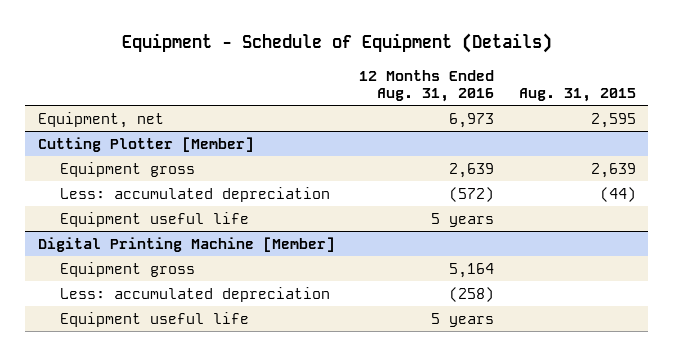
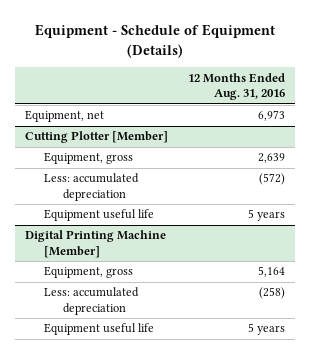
- | 12 Months Ended Aug. 31, 2016 | Aug. 31, 2015
+ | 12 Months Ended Aug. 31, 2016
@ Cutting Plotter [Member]
- Equipment gross | 2,639 | 2,639
+ Equipment, gross | 2,639
@ Digital Printing Machine [Member]
- Equipment gross | 5,164 |
+ Equipment, gross | 5,164

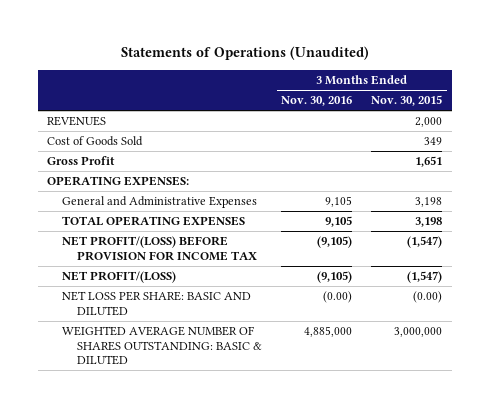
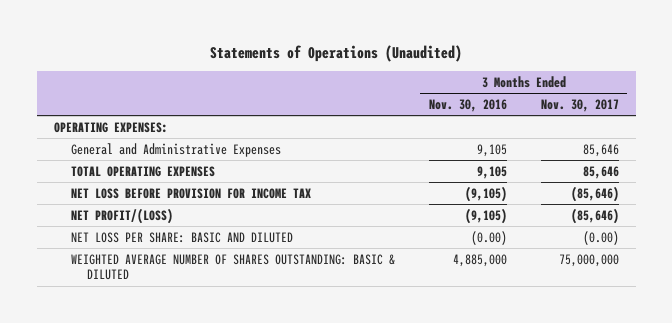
- | 3 Months Ended Nov. 30, 2016 | 3 Months Ended Nov. 30, 2015
+ | 3 Months Ended Nov. 30, 2016 | 3 Months Ended Nov. 30, 2017
- REVENUES | | 2,000
- Cost of Goods Sold | | 349
- Gross Profit | | 1,651
- NET PROFIT/(LOSS) BEFORE PROVISION FOR INCOME TAX | (9,105) | (1,547)
+ NET LOSS BEFORE PROVISION FOR INCOME TAX | (9,105) | (85,646)

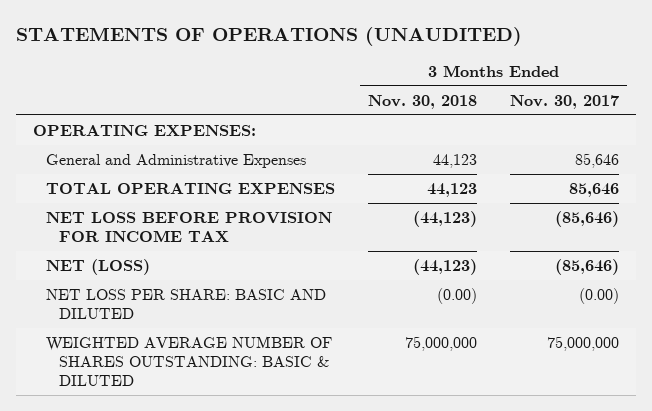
- Statements of Operations (Unaudited)
+ STATEMENTS OF OPERATIONS (UNAUDITED)
- | 3 Months Ended Nov. 30, 2016 | 3 Months Ended Nov. 30, 2017
+ | 3 Months Ended Nov. 30, 2018 | 3 Months Ended Nov. 30, 2017
- NET PROFIT/(LOSS) | (9,105) | (85,646)
+ NET (LOSS) | (44,123) | (85,646)

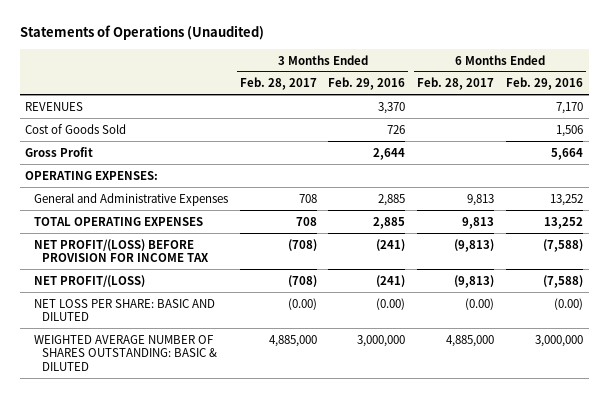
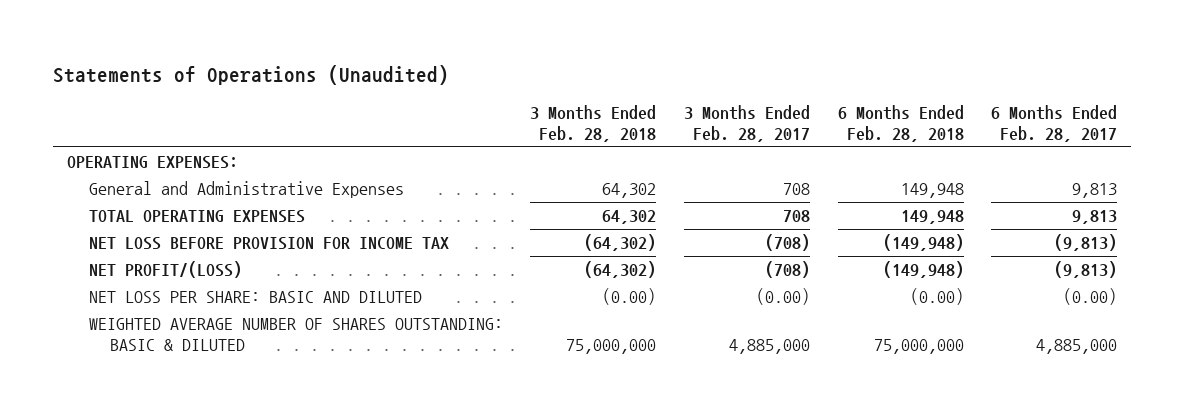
- | 3 Months Ended Feb. 28, 2017 | 3 Months Ended Feb. 29, 2016 | 6 Months Ended Feb. 28, 2017 | 6 Months Ended Feb. 29, 2016
+ | 3 Months Ended Feb. 28, 2018 | 3 Months Ended Feb. 28, 2017 | 6 Months Ended Feb. 28, 2018 | 6 Months Ended Feb. 28, 2017
- REVENUES | | 3,370 | | 7,170
- Cost of Goods Sold | | 726 | | 1,506
- Gross Profit | | 2,644 | | 5,664
- NET PROFIT/(LOSS) BEFORE PROVISION FOR INCOME TAX | (708) | (241) | (9,813) | (7,588)
+ NET LOSS BEFORE PROVISION FOR INCOME TAX | (64,302) | (708) | (149,948) | (9,813)

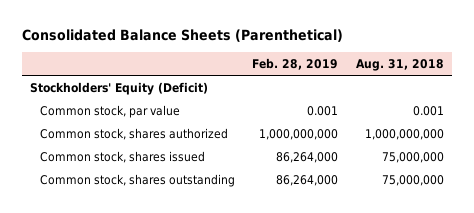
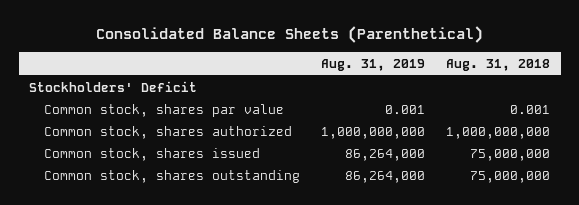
- | Feb. 28, 2019 | Aug. 31, 2018
+ | Aug. 31, 2019 | Aug. 31, 2018
- Stockholders' Equity (Deficit)
- Common stock, par value | 0.001 | 0.001
+ Stockholders' Deficit
+ Common stock, shares par value | 0.001 | 0.001

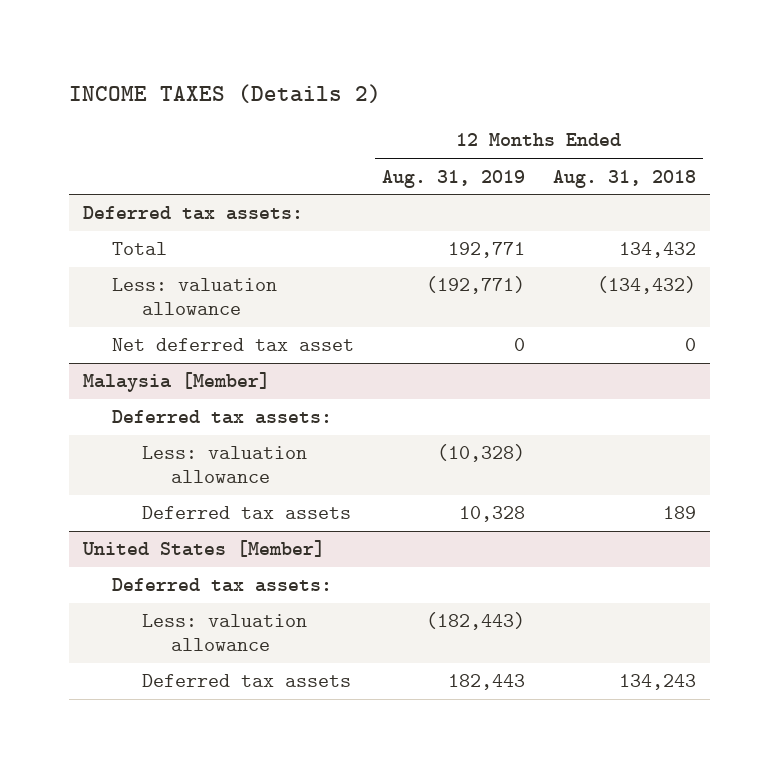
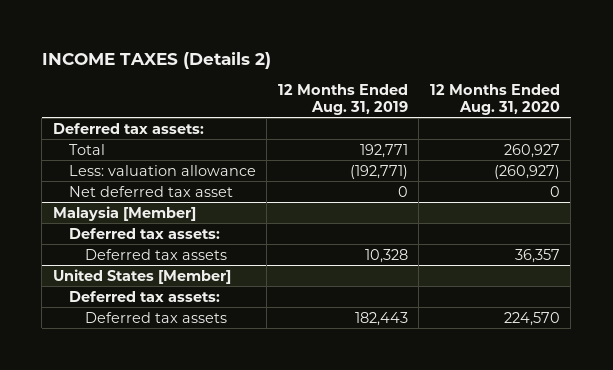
- | 12 Months Ended Aug. 31, 2019 | 12 Months Ended Aug. 31, 2018
+ | 12 Months Ended Aug. 31, 2019 | 12 Months Ended Aug. 31, 2020
@ Malaysia [Member]
- Less: valuation allowance | (10,328) |
@ United States [Member]
- Less: valuation allowance | (182,443) |

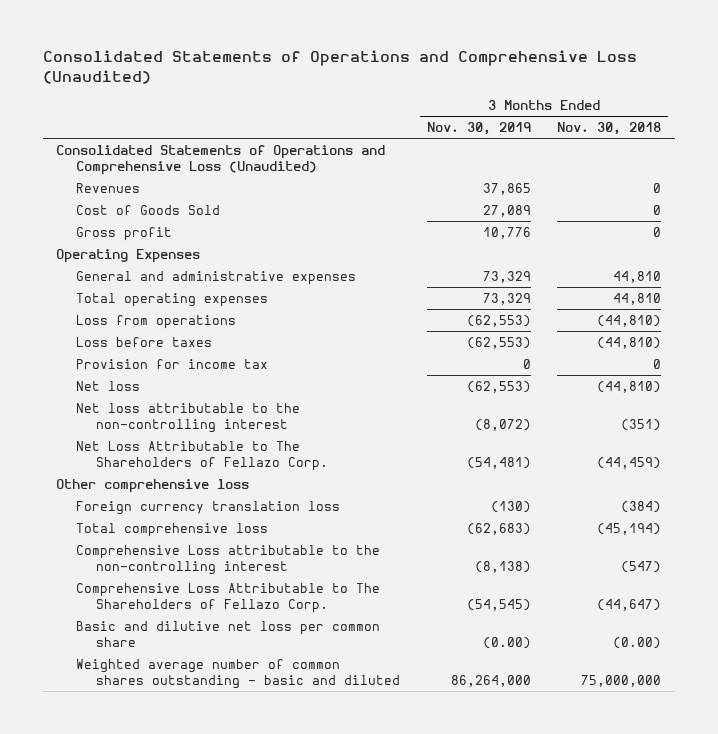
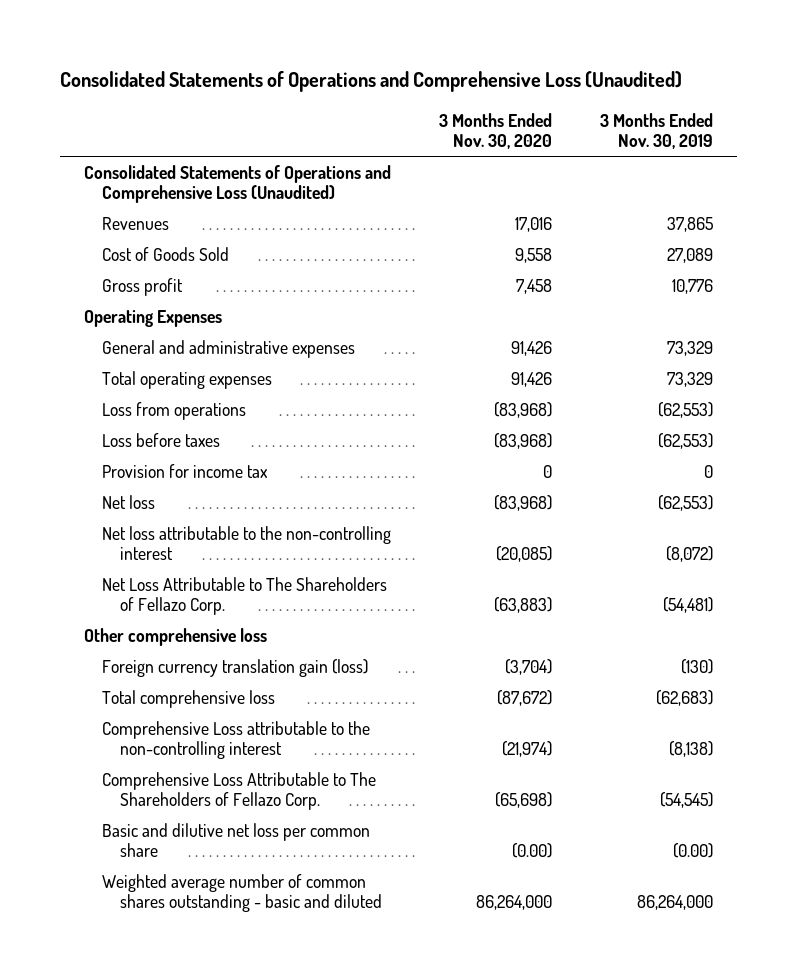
- | 3 Months Ended Nov. 30, 2019 | 3 Months Ended Nov. 30, 2018
+ | 3 Months Ended Nov. 30, 2020 | 3 Months Ended Nov. 30, 2019
- Foreign currency translation loss | (130) | (384)
+ Foreign currency translation gain (loss) | (3,704) | (130)

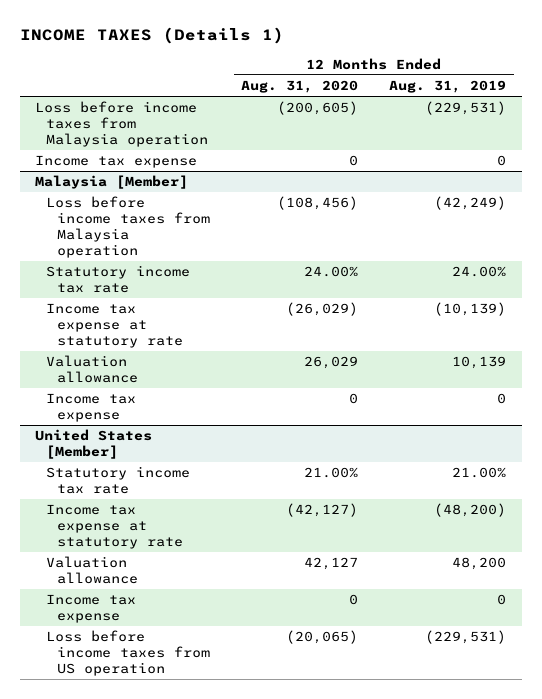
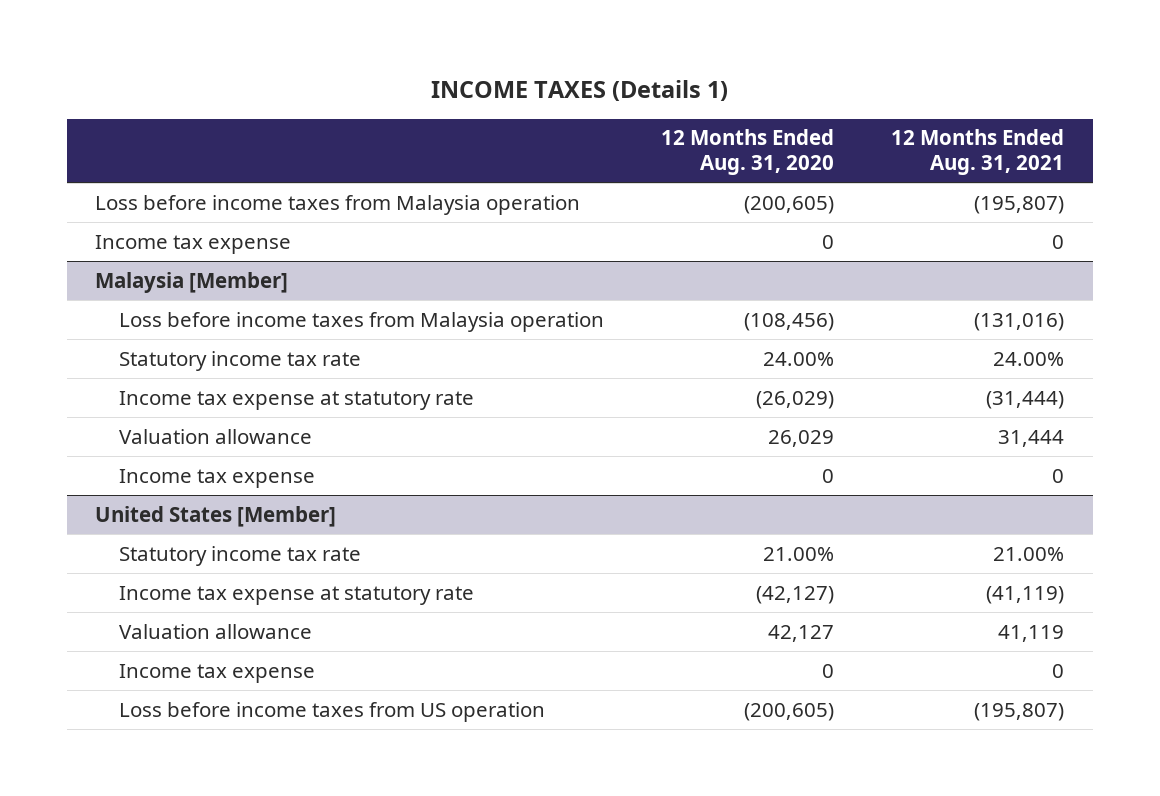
- | 12 Months Ended Aug. 31, 2020 | 12 Months Ended Aug. 31, 2019
+ | 12 Months Ended Aug. 31, 2020 | 12 Months Ended Aug. 31, 2021
@ United States [Member]
- Loss before income taxes from US operation | (20,065) | (229,531)
+ Loss before income taxes from US operation | (200,605) | (195,807)

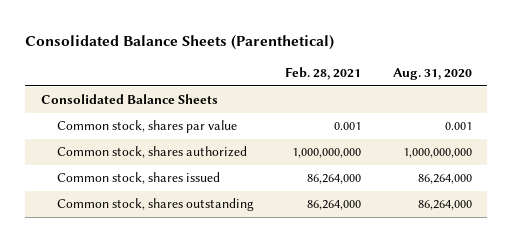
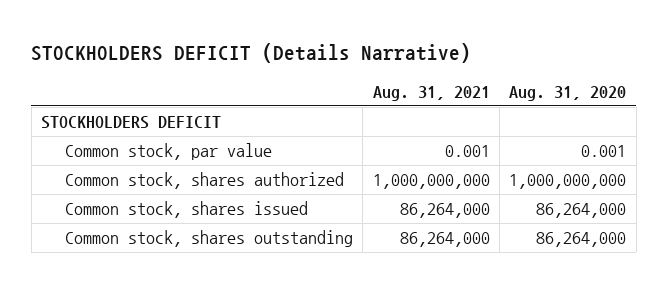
- Consolidated Balance Sheets (Parenthetical)
+ STOCKHOLDERS DEFICIT (Details Narrative)
- | Feb. 28, 2021 | Aug. 31, 2020
+ | Aug. 31, 2021 | Aug. 31, 2020
- Consolidated Balance Sheets
- Common stock, shares par value | 0.001 | 0.001
+ STOCKHOLDERS DEFICIT
+ Common stock, par value | 0.001 | 0.001

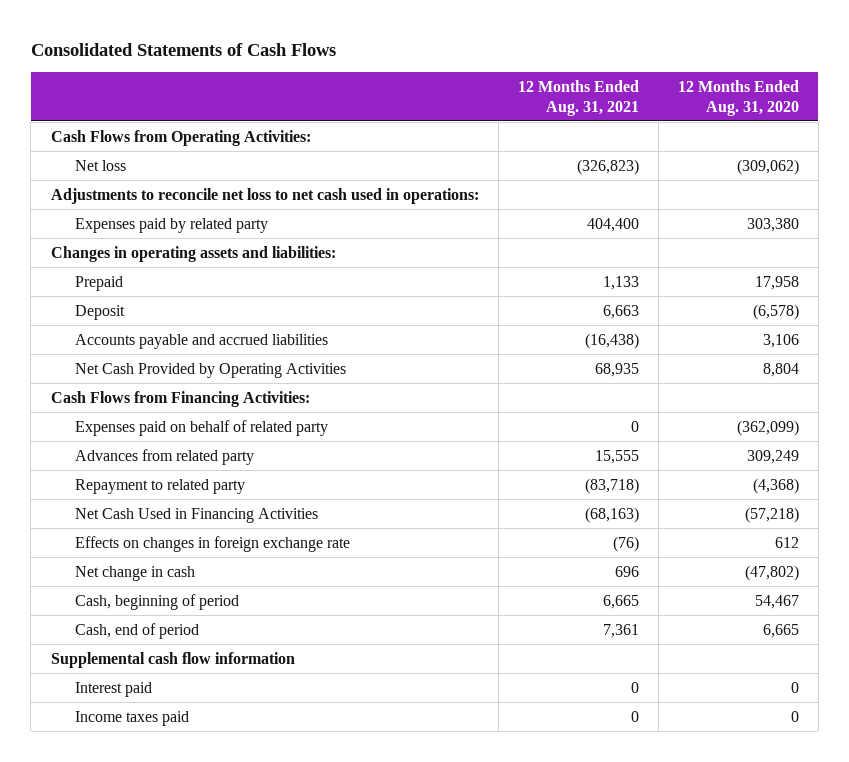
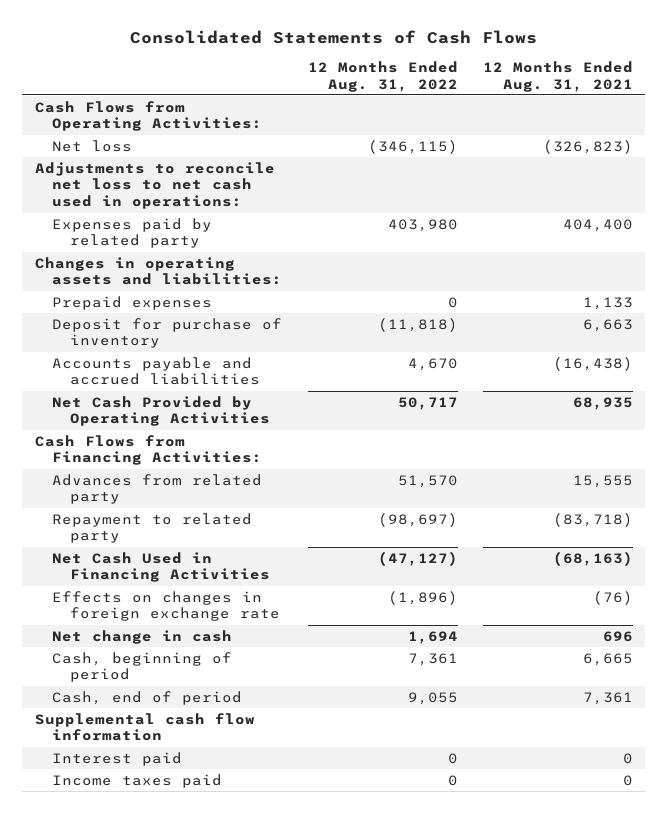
- | 12 Months Ended Aug. 31, 2021 | 12 Months Ended Aug. 31, 2020
+ | 12 Months Ended Aug. 31, 2022 | 12 Months Ended Aug. 31, 2021
- Prepaid | 1,133 | 17,958
- Deposit | 6,663 | (6,578)
+ Prepaid expenses | 0 | 1,133
+ Deposit for purchase of inventory | (11,818) | 6,663
- Expenses paid on behalf of related party | 0 | (362,099)

